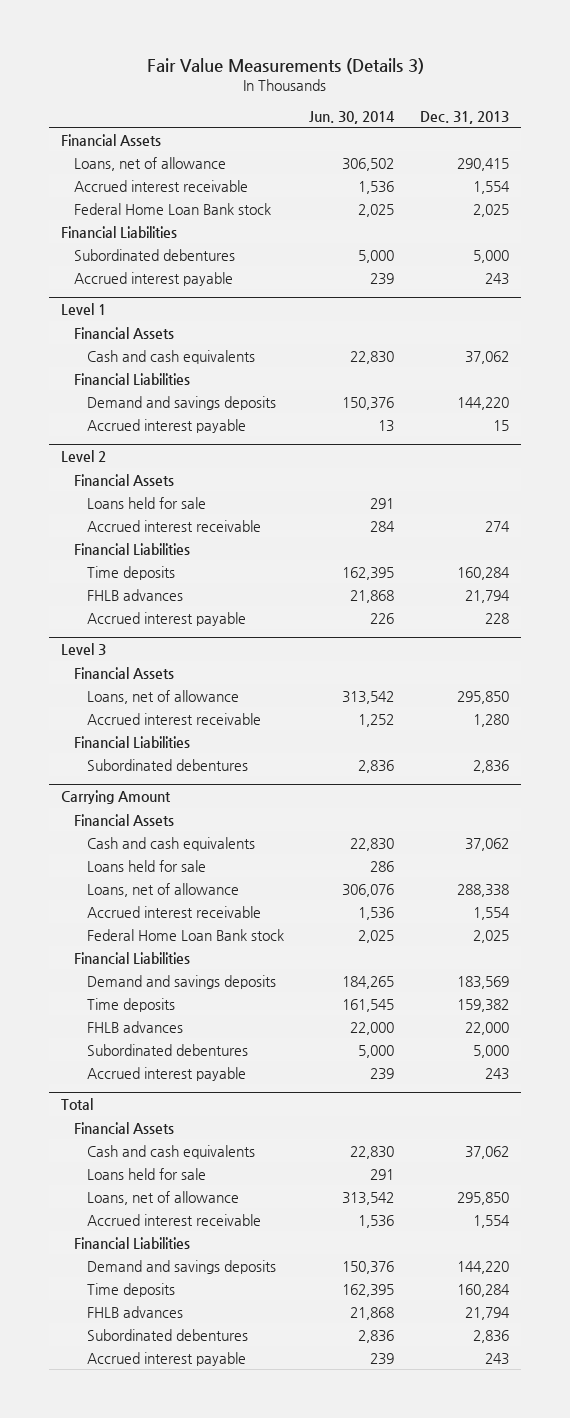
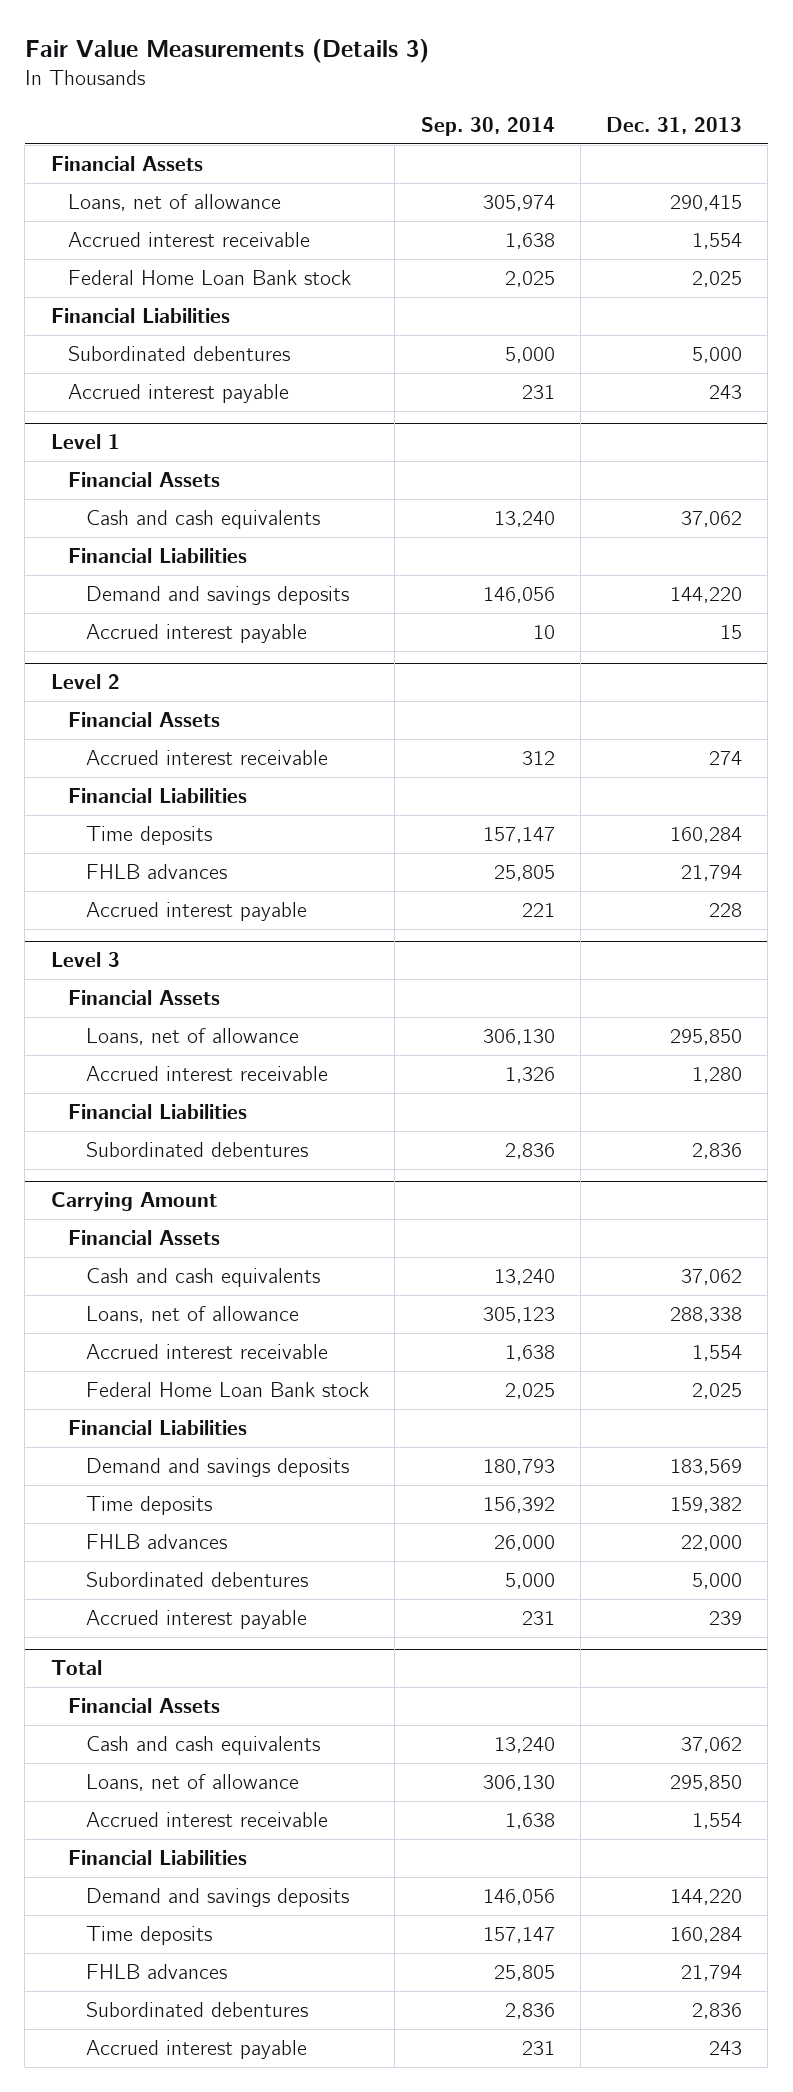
- | Jun. 30, 2014 | Dec. 31, 2013
+ | Sep. 30, 2014 | Dec. 31, 2013
@ Level 2
- Loans held for sale | 291 |
@ Carrying Amount
- Loans held for sale | 286 |
- Accrued interest payable | 239 | 243
+ Accrued interest payable | 231 | 239
@ Total
- Loans held for sale | 291 |

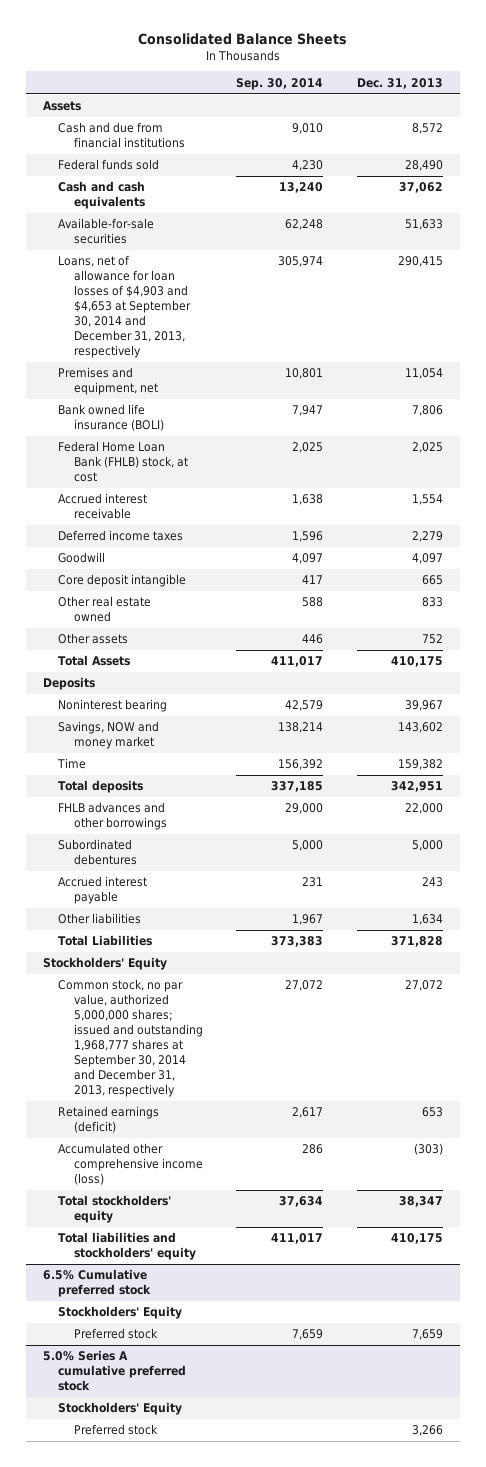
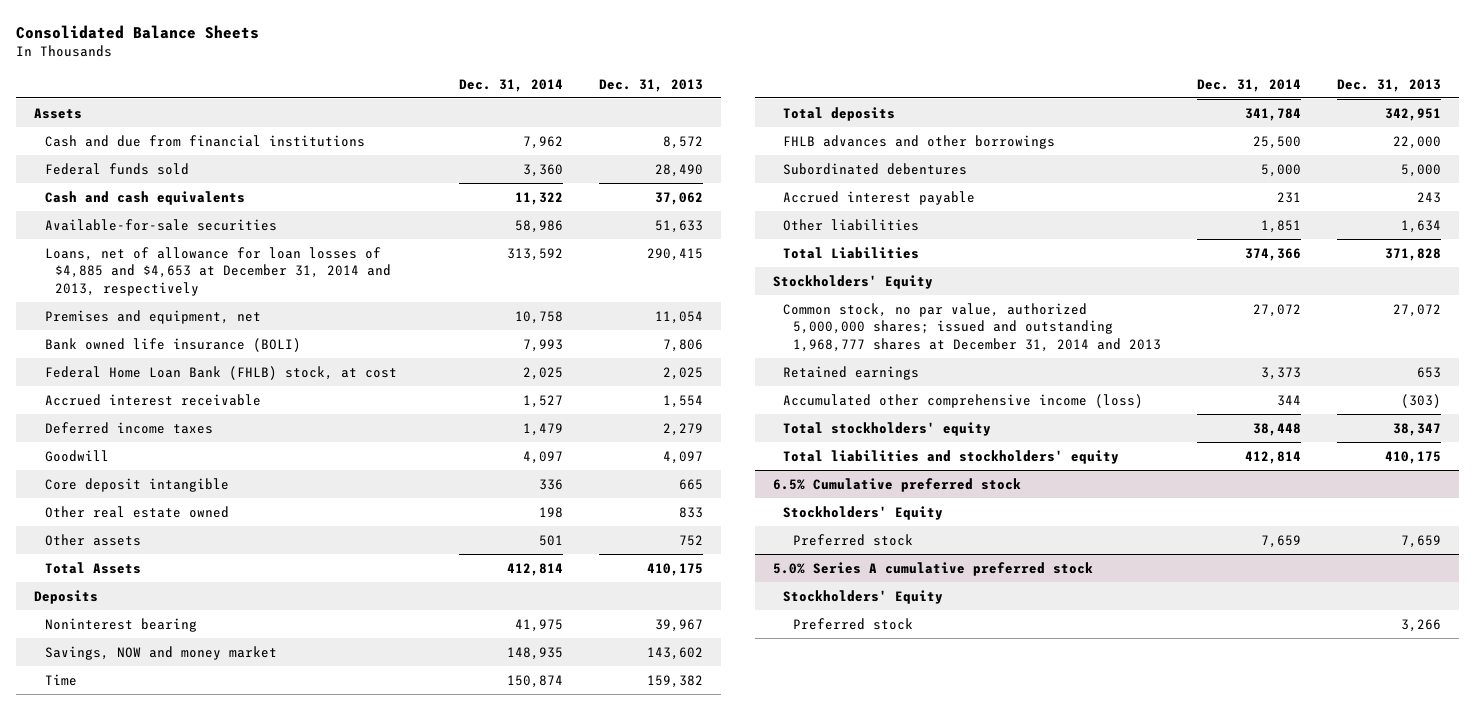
- | Sep. 30, 2014 | Dec. 31, 2013
+ | Dec. 31, 2014 | Dec. 31, 2013
- Loans, net of allowance for loan losses of $4,903 and $4,653 at September 30, 2014 and December 31, 2013, respectively | 305,974 | 290,415
+ Loans, net of allowance for loan losses of $4,885 and $4,653 at December 31, 2014 and 2013, respectively | 313,592 | 290,415
- Common stock, no par value, authorized 5,000,000 shares; issued and outstanding 1,968,777 shares at September 30, 2014 and December 31, 2013, respectively | 27,072 | 27,072
- Retained earnings (deficit) | 2,617 | 653
+ Common stock, no par value, authorized 5,000,000 shares; issued and outstanding 1,968,777 shares at December 31, 2014 and 2013 | 27,072 | 27,072
+ Retained earnings | 3,373 | 653

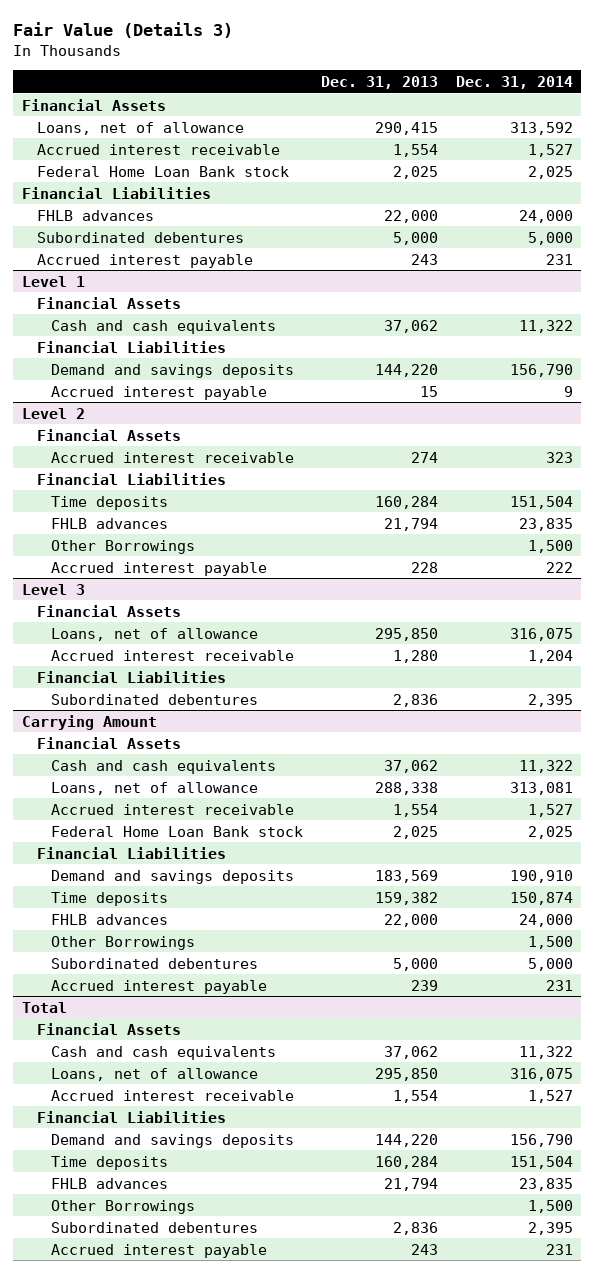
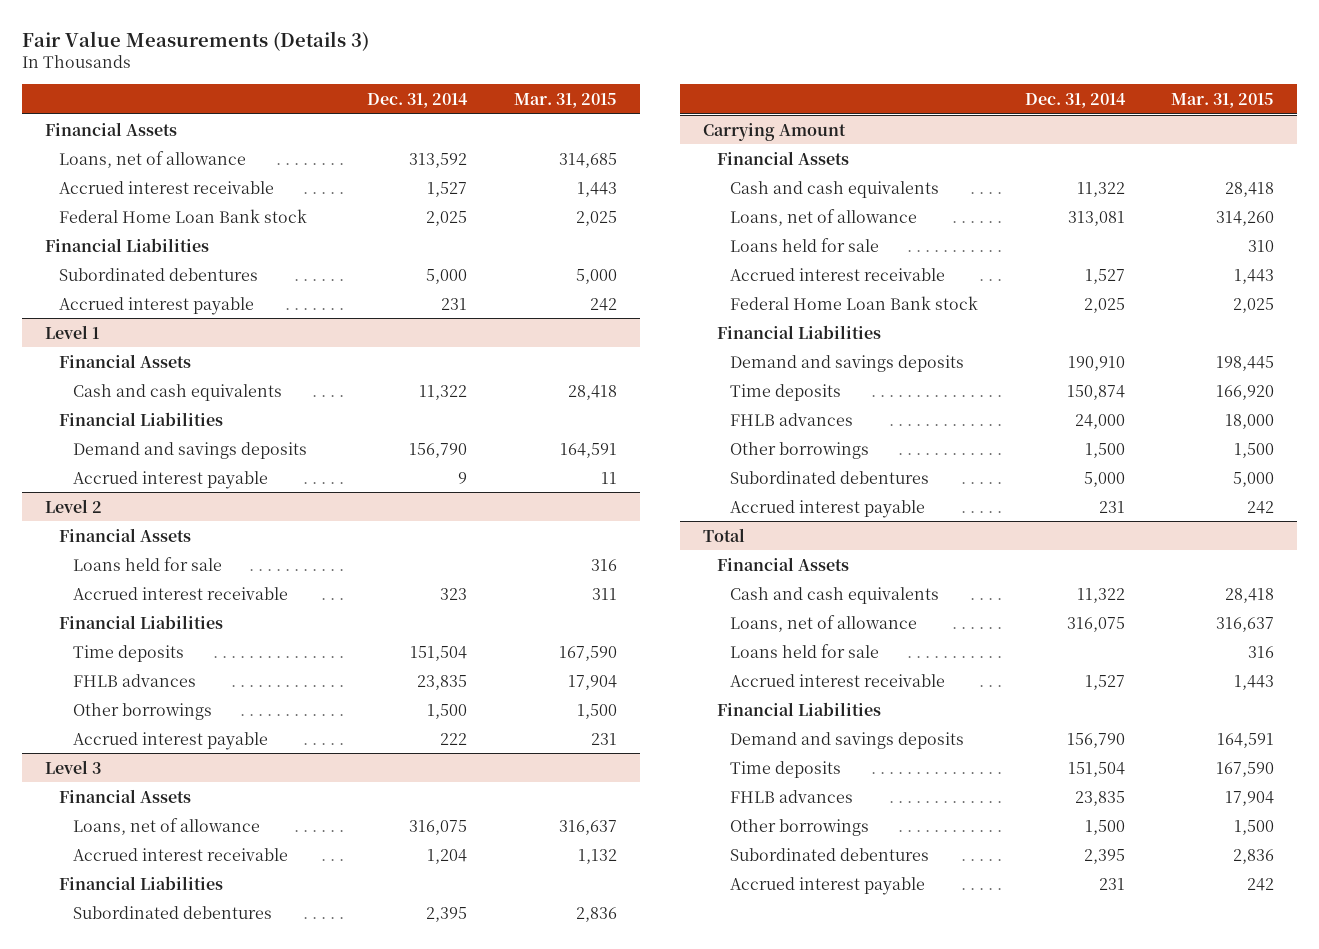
- Fair Value (Details 3)
+ Fair Value Measurements (Details 3)
- | Dec. 31, 2013 | Dec. 31, 2014
+ | Dec. 31, 2014 | Mar. 31, 2015
- FHLB advances | 22,000 | 24,000
@ Level 2
+ Loans held for sale | | 316
- Other Borrowings | | 1,500
+ Other borrowings | 1,500 | 1,500
@ Carrying Amount
+ Loans held for sale | | 310
- Other Borrowings | | 1,500
+ Other borrowings | 1,500 | 1,500
@ Total
+ Loans held for sale | | 316
- Other Borrowings | | 1,500
+ Other borrowings | 1,500 | 1,500

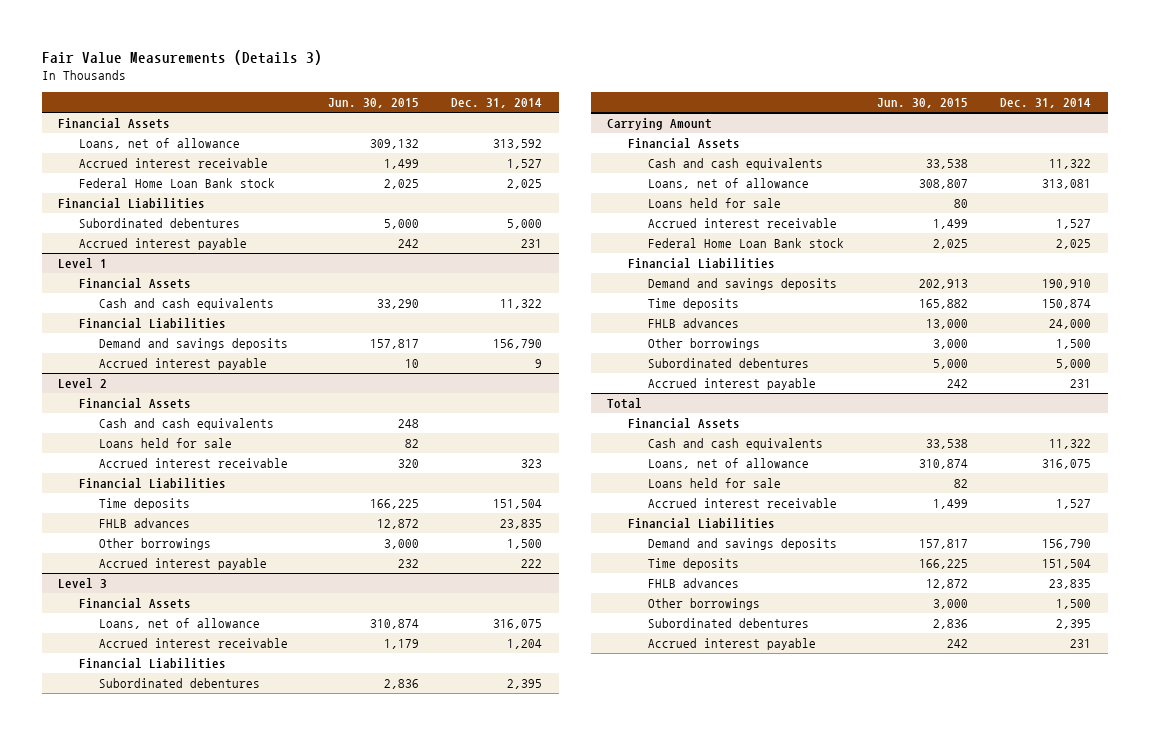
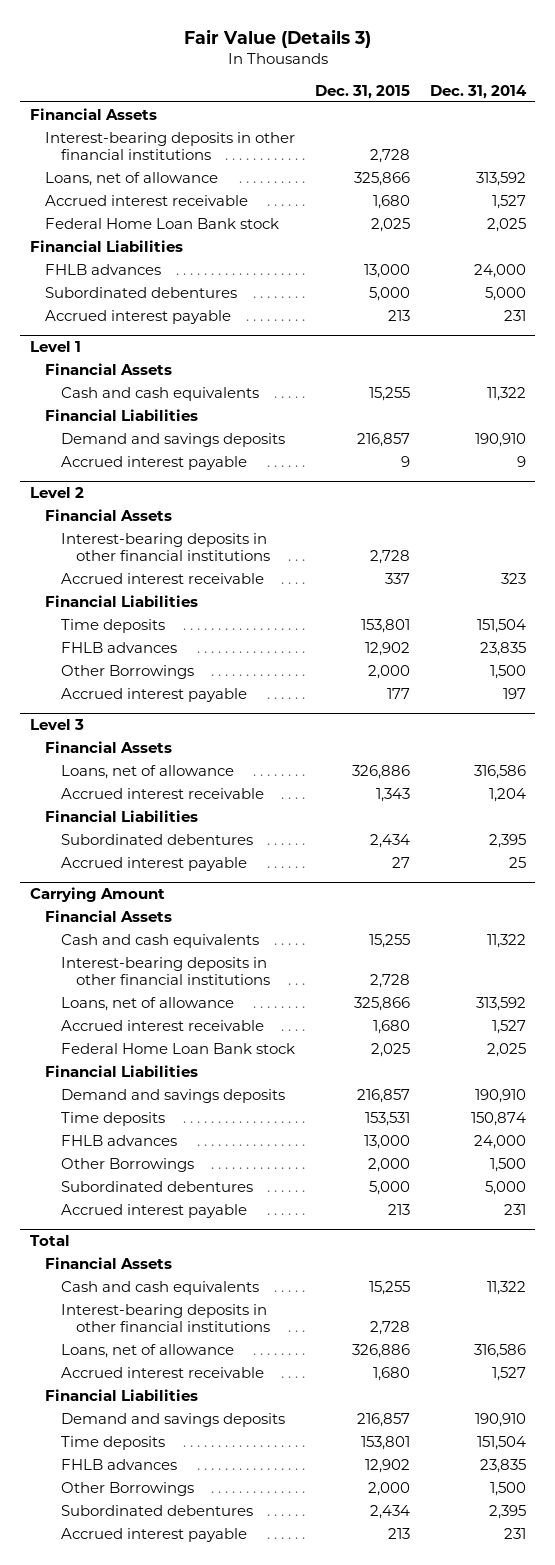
- Fair Value Measurements (Details 3)
+ Fair Value (Details 3)
- | Jun. 30, 2015 | Dec. 31, 2014
+ | Dec. 31, 2015 | Dec. 31, 2014
+ Interest-bearing deposits in other financial institutions | 2,728 |
+ FHLB advances | 13,000 | 24,000
@ Level 1
- Demand and savings deposits | 157,817 | 156,790
+ Demand and savings deposits | 216,857 | 190,910
@ Level 2
- Cash and cash equivalents | 248 |
- Loans held for sale | 82 |
+ Interest-bearing deposits in other financial institutions | 2,728 |
- Other borrowings | 3,000 | 1,500
- Accrued interest payable | 232 | 222
+ Other Borrowings | 2,000 | 1,500
+ Accrued interest payable | 177 | 197
@ Level 3
- Loans, net of allowance | 310,874 | 316,075
+ Loans, net of allowance | 326,886 | 316,586
+ Accrued interest payable | 27 | 25
@ Carrying Amount
- Loans, net of allowance | 308,807 | 313,081
- Loans held for sale | 80 |
+ Interest-bearing deposits in other financial institutions | 2,728 |
+ Loans, net of allowance | 325,866 | 313,592
- Other borrowings | 3,000 | 1,500
+ Other Borrowings | 2,000 | 1,500
@ Total
- Loans, net of allowance | 310,874 | 316,075
- Loans held for sale | 82 |
+ Interest-bearing deposits in other financial institutions | 2,728 |
+ Loans, net of allowance | 326,886 | 316,586
- Demand and savings deposits | 157,817 | 156,790
+ Demand and savings deposits | 216,857 | 190,910
- Other borrowings | 3,000 | 1,500
+ Other Borrowings | 2,000 | 1,500

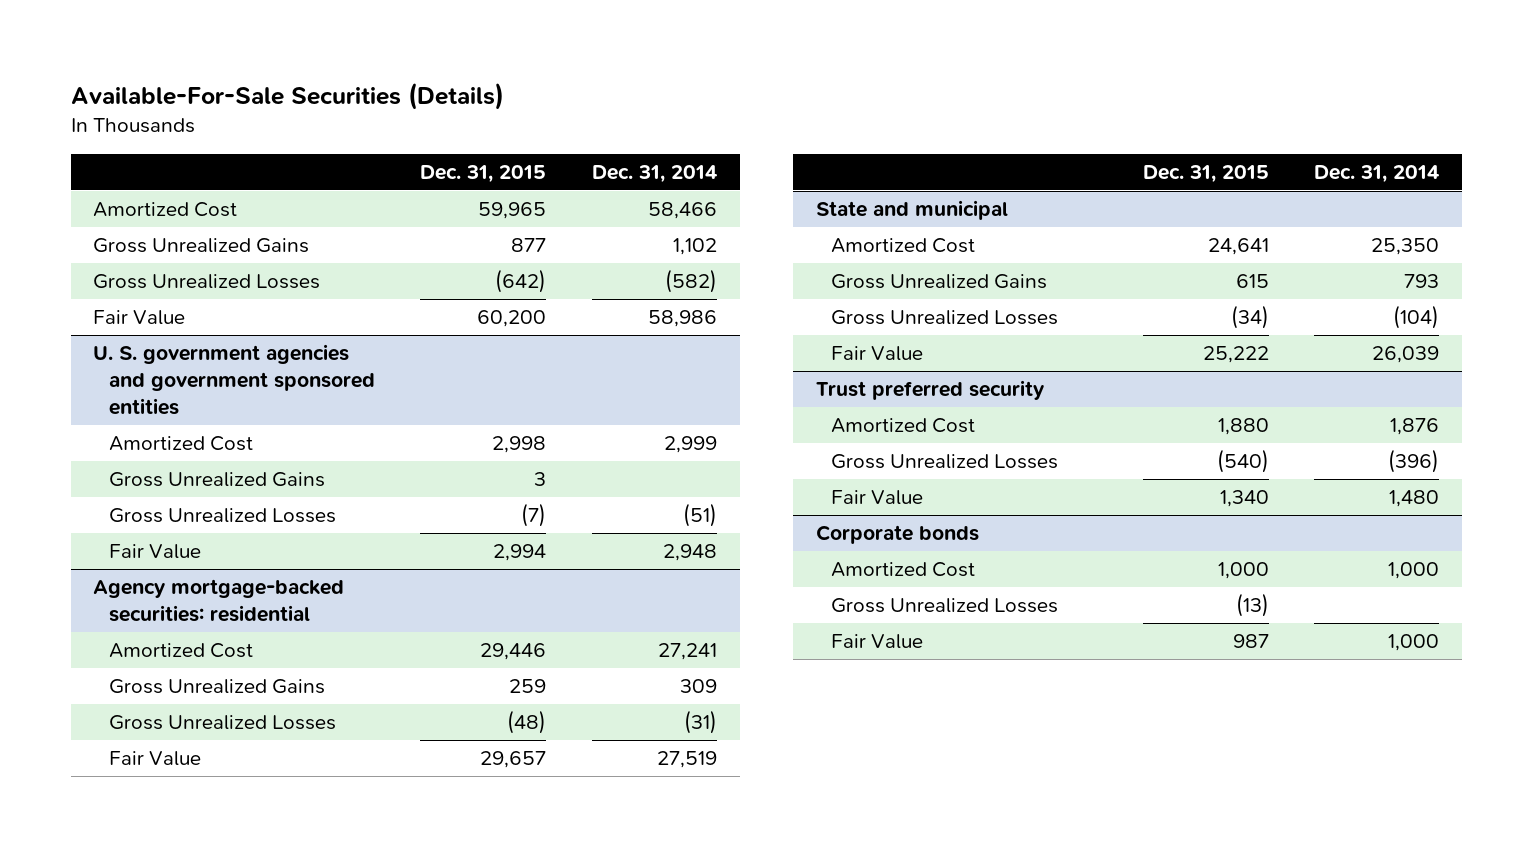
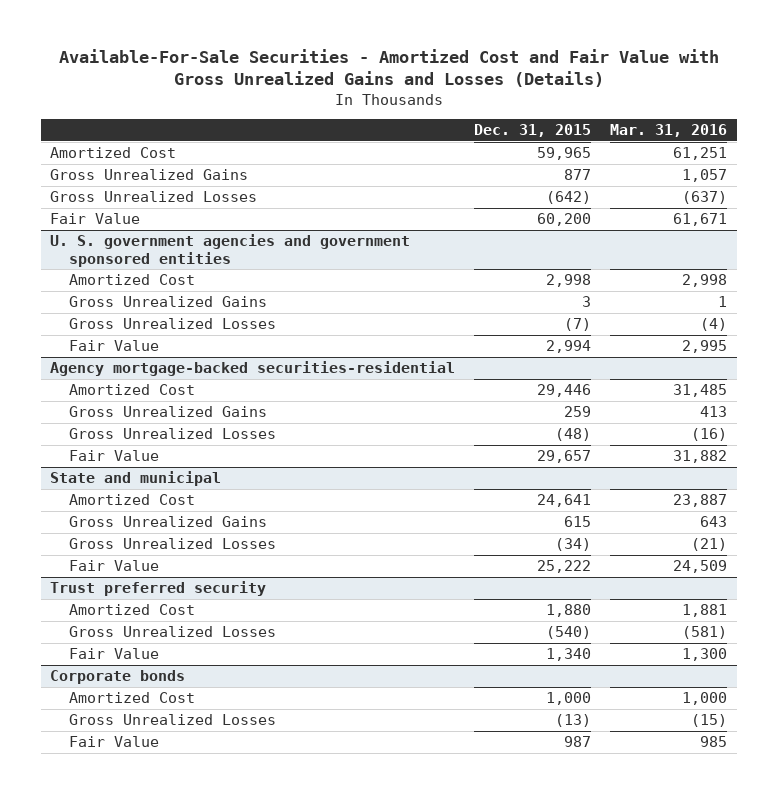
- Available-For-Sale Securities (Details)
+ Available-For-Sale Securities - Amortized Cost and Fair Value with Gross Unrealized Gains and Losses (Details)
- | Dec. 31, 2015 | Dec. 31, 2014
+ | Dec. 31, 2015 | Mar. 31, 2016
- Agency mortgage-backed securities: residential
+ Agency mortgage-backed securities-residential

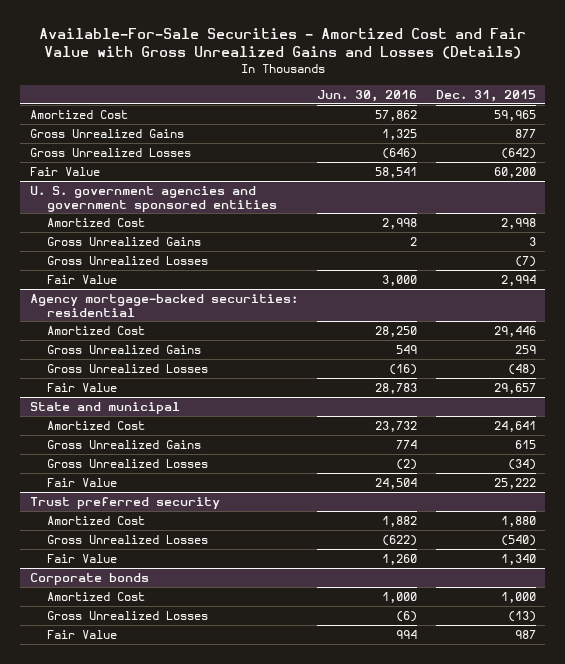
- | Dec. 31, 2015 | Mar. 31, 2016
+ | Jun. 30, 2016 | Dec. 31, 2015
- Agency mortgage-backed securities-residential
+ Agency mortgage-backed securities: residential

